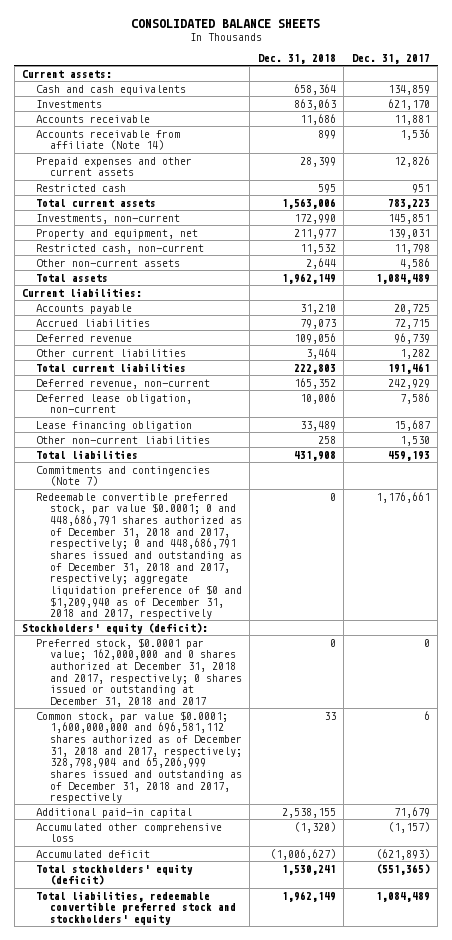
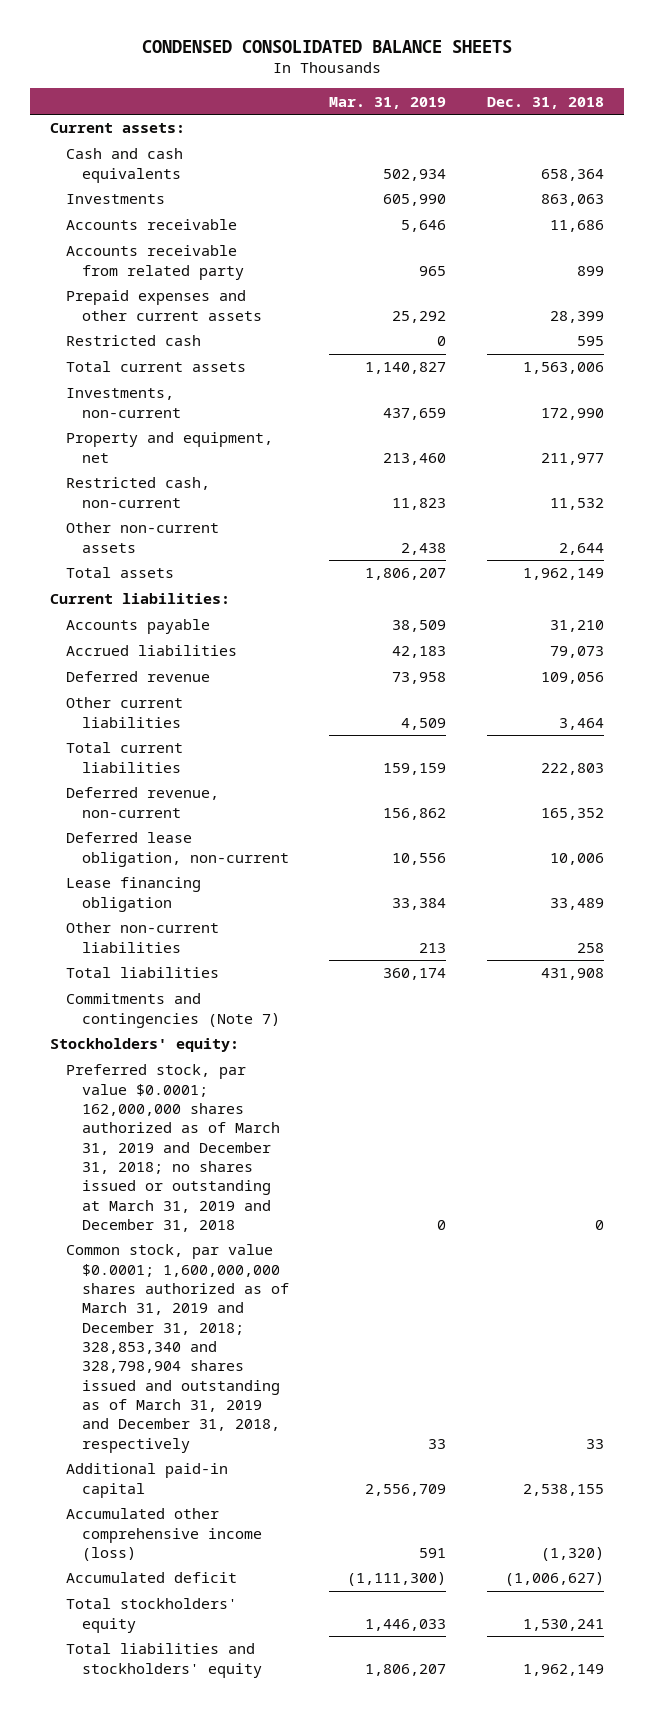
- CONSOLIDATED BALANCE SHEETS
+ CONDENSED CONSOLIDATED BALANCE SHEETS
- | Dec. 31, 2018 | Dec. 31, 2017
+ | Mar. 31, 2019 | Dec. 31, 2018
- Accounts receivable from affiliate (Note 14) | 899 | 1,536
+ Accounts receivable from related party | 965 | 899
- Redeemable convertible preferred stock, par value $0.0001; 0 and 448,686,791 shares authorized as of December 31, 2018 and 2017, respectively; 0 and 448,686,791 shares issued and outstanding as of December 31, 2018 and 2017, respectively; aggregate liquidation preference of $0 and $1,209,940 as of December 31, 2018 and 2017, respectively | 0 | 1,176,661
- Stockholders' equity (deficit):
- Preferred stock, $0.0001 par value; 162,000,000 and 0 shares authorized at December 31, 2018 and 2017, respectively; 0 shares issued or outstanding at December 31, 2018 and 2017 | 0 | 0
- Common stock, par value $0.0001; 1,600,000,000 and 696,581,112 shares authorized as of December 31, 2018 and 2017, respectively; 328,798,904 and 65,206,999 shares issued and outstanding as of December 31, 2018 and 2017, respectively | 33 | 6
+ Stockholders' equity:
+ Preferred stock, par value $0.0001; 162,000,000 shares authorized as of March 31, 2019 and December 31, 2018; no shares issued or outstanding at March 31, 2019 and December 31, 2018 | 0 | 0
+ Common stock, par value $0.0001; 1,600,000,000 shares authorized as of March 31, 2019 and December 31, 2018; 328,853,340 and 328,798,904 shares issued and outstanding as of March 31, 2019 and December 31, 2018, respectively | 33 | 33
- Accumulated other comprehensive loss | (1,320) | (1,157)
+ Accumulated other comprehensive income (loss) | 591 | (1,320)
- Total stockholders' equity (deficit) | 1,530,241 | (551,365)
- Total liabilities, redeemable convertible preferred stock and stockholders' equity | 1,962,149 | 1,084,489
+ Total stockholders' equity | 1,446,033 | 1,530,241
+ Total liabilities and stockholders' equity | 1,806,207 | 1,962,149

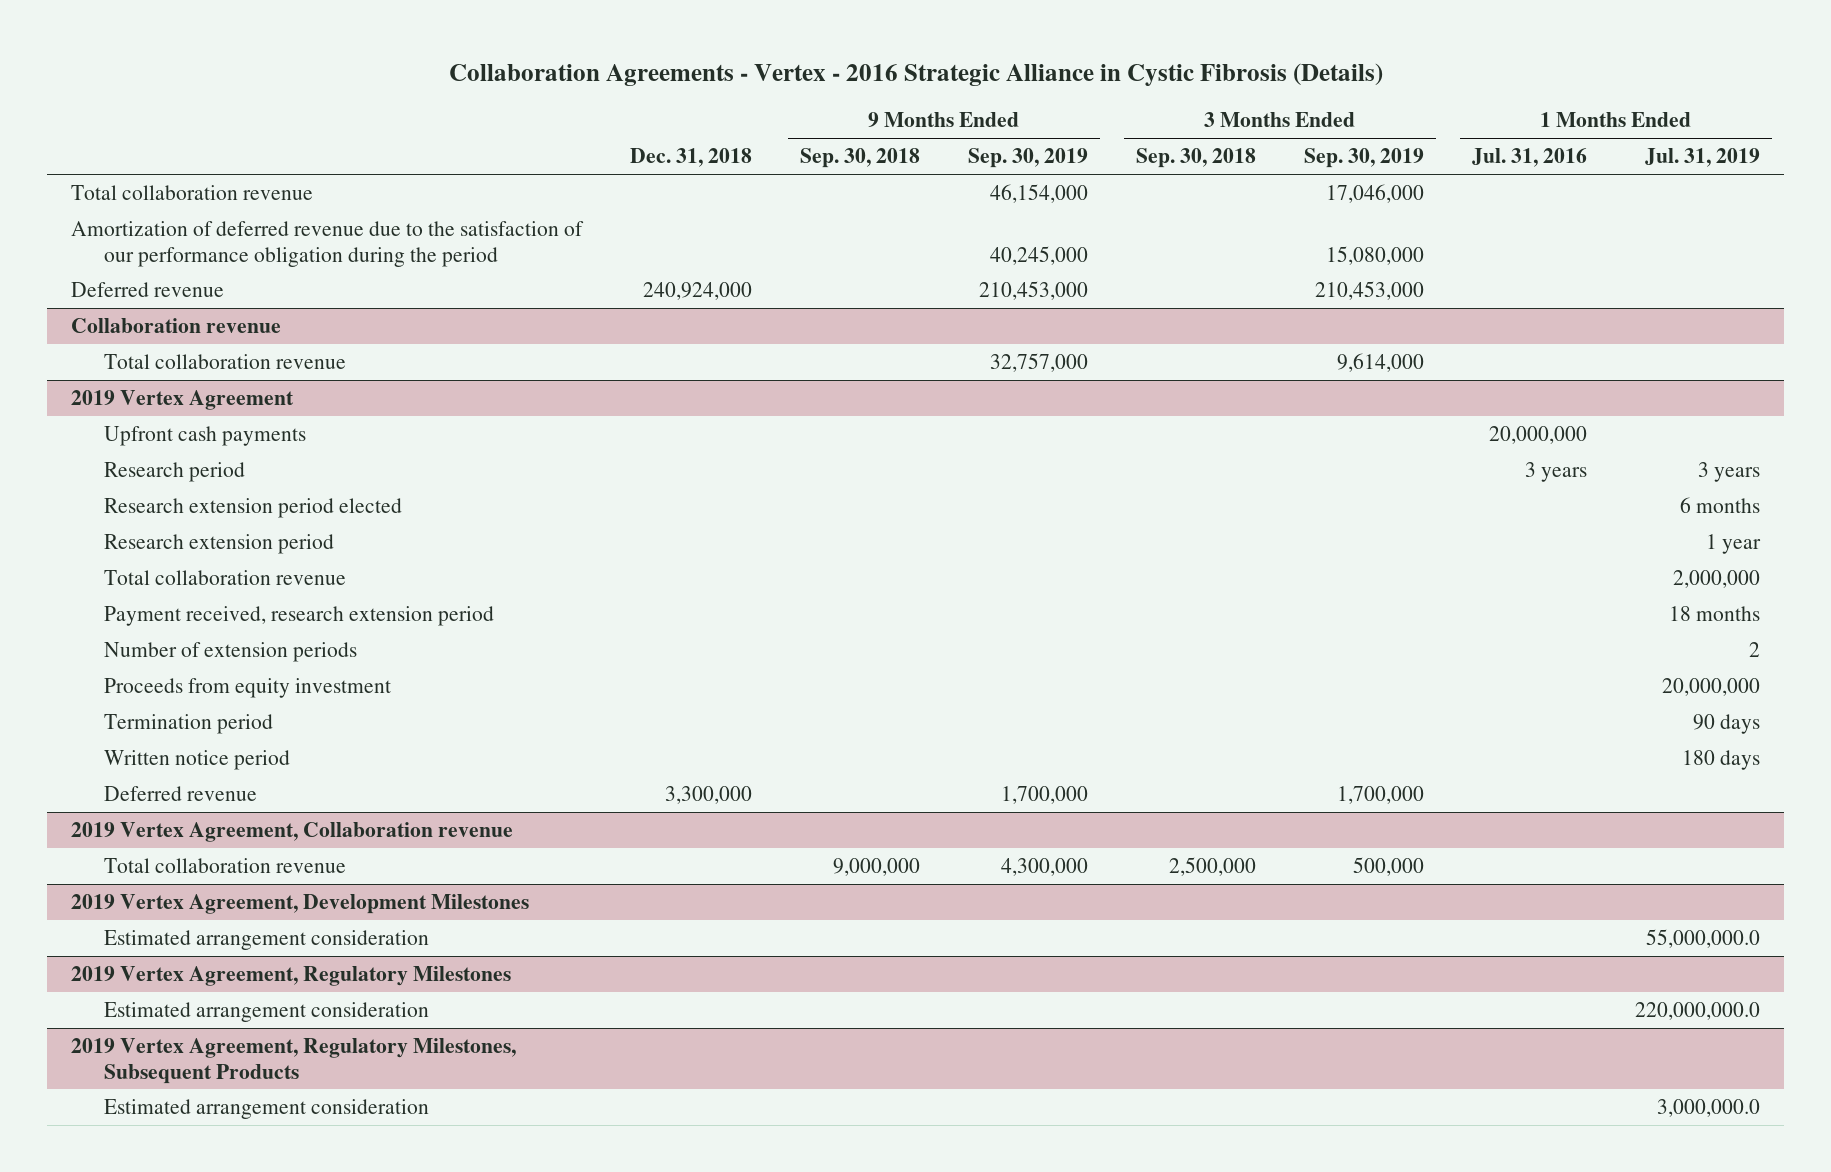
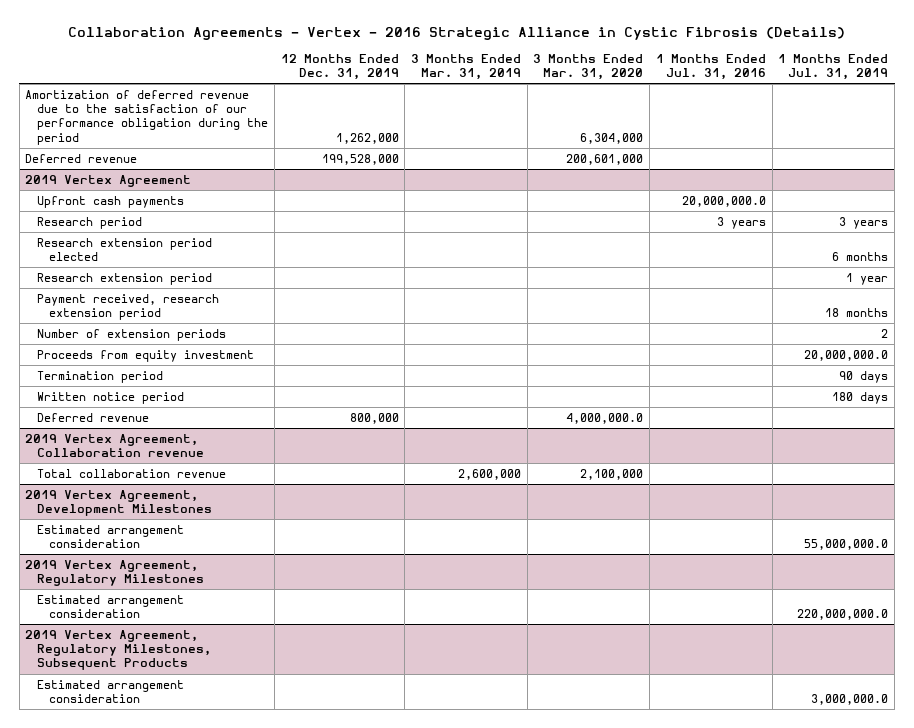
- | Dec. 31, 2018 | 9 Months Ended Sep. 30, 2018 | 9 Months Ended Sep. 30, 2019 | 3 Months Ended Sep. 30, 2018 | 3 Months Ended Sep. 30, 2019 | 1 Months Ended Jul. 31, 2016 | 1 Months Ended Jul. 31, 2019
+ | 12 Months Ended Dec. 31, 2019 | 3 Months Ended Mar. 31, 2019 | 3 Months Ended Mar. 31, 2020 | 1 Months Ended Jul. 31, 2016 | 1 Months Ended Jul. 31, 2019
- Total collaboration revenue | | | 46,154,000 | | 17,046,000 | |
- Collaboration revenue
- Total collaboration revenue | | | 32,757,000 | | 9,614,000 | |
@ 2019 Vertex Agreement
- Upfront cash payments | | | | | | 20,000,000 |
+ Upfront cash payments | | | | 20,000,000.0 |
- Total collaboration revenue | | | | | | | 2,000,000
- Proceeds from equity investment | | | | | | | 20,000,000
+ Proceeds from equity investment | | | | | 20,000,000.0

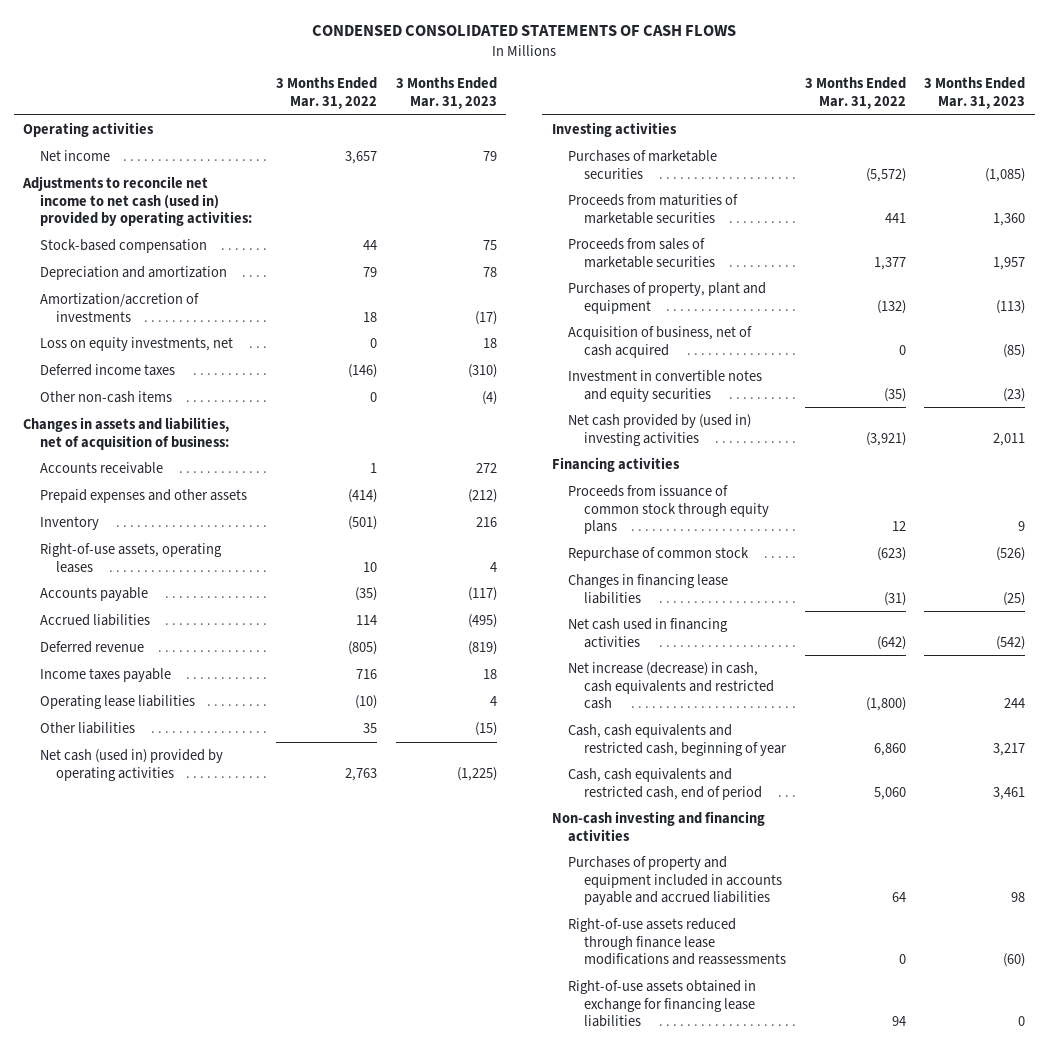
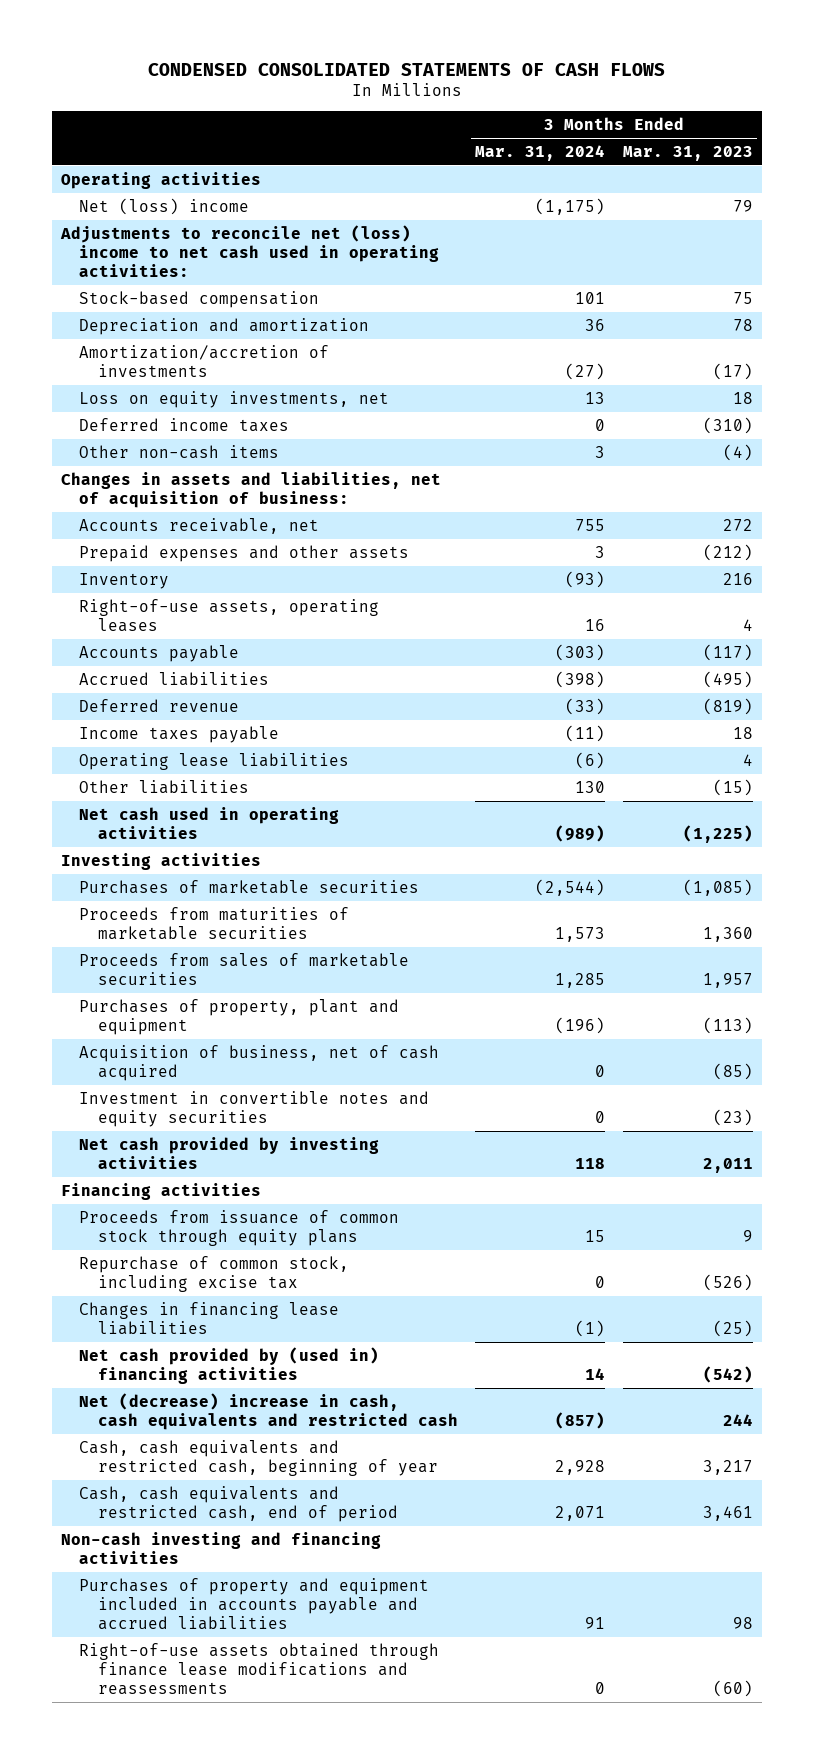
- | 3 Months Ended Mar. 31, 2022 | 3 Months Ended Mar. 31, 2023
+ | 3 Months Ended Mar. 31, 2024 | 3 Months Ended Mar. 31, 2023
- Net income | 3,657 | 79
- Adjustments to reconcile net income to net cash (used in) provided by operating activities:
+ Net (loss) income | (1,175) | 79
+ Adjustments to reconcile net (loss) income to net cash used in operating activities:
- Accounts receivable | 1 | 272
+ Accounts receivable, net | 755 | 272
- Net cash (used in) provided by operating activities | 2,763 | (1,225)
+ Net cash used in operating activities | (989) | (1,225)
- Net cash provided by (used in) investing activities | (3,921) | 2,011
+ Net cash provided by investing activities | 118 | 2,011
- Repurchase of common stock | (623) | (526)
+ Repurchase of common stock, including excise tax | 0 | (526)
- Net cash used in financing activities | (642) | (542)
- Net increase (decrease) in cash, cash equivalents and restricted cash | (1,800) | 244
+ Net cash provided by (used in) financing activities | 14 | (542)
+ Net (decrease) increase in cash, cash equivalents and restricted cash | (857) | 244
- Right-of-use assets reduced through finance lease modifications and reassessments | 0 | (60)
- Right-of-use assets obtained in exchange for financing lease liabilities | 94 | 0
+ Right-of-use assets obtained through finance lease modifications and reassessments | 0 | (60)

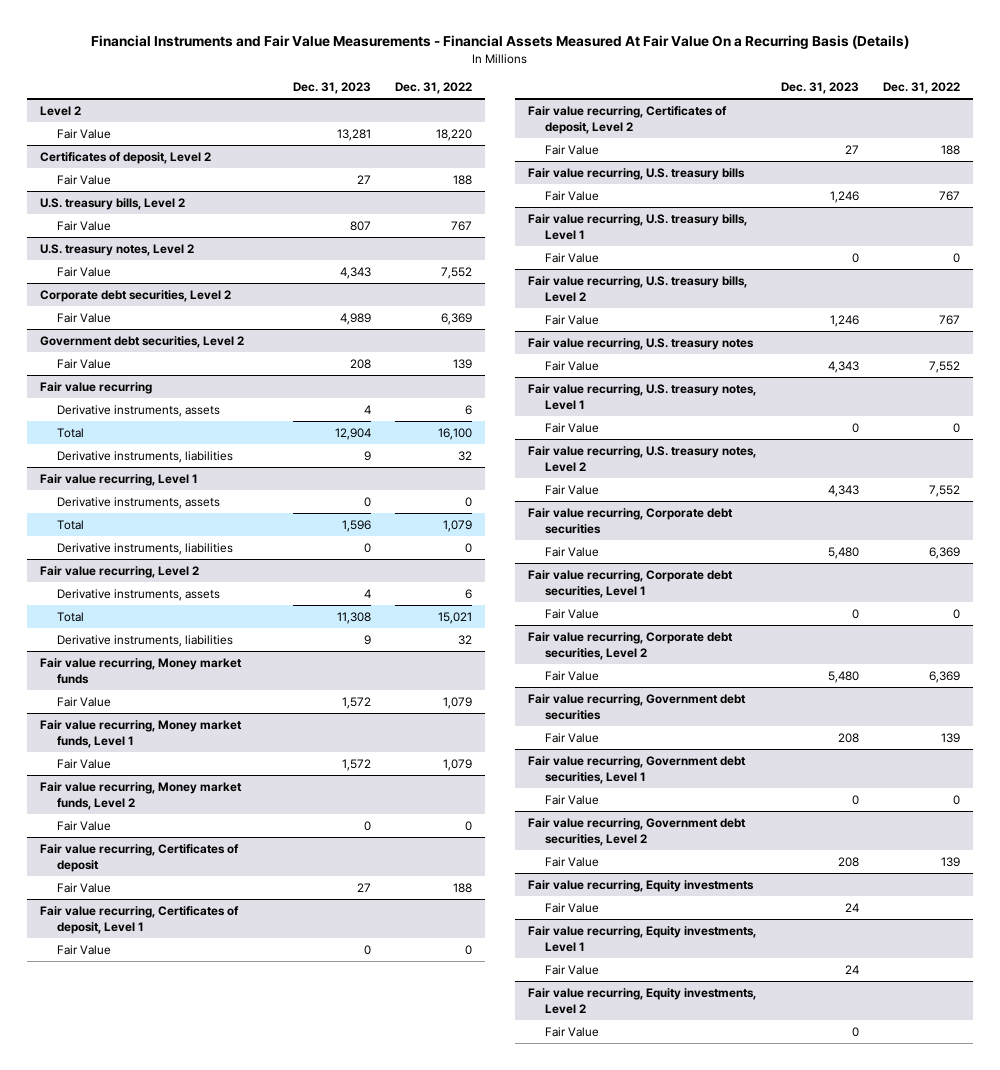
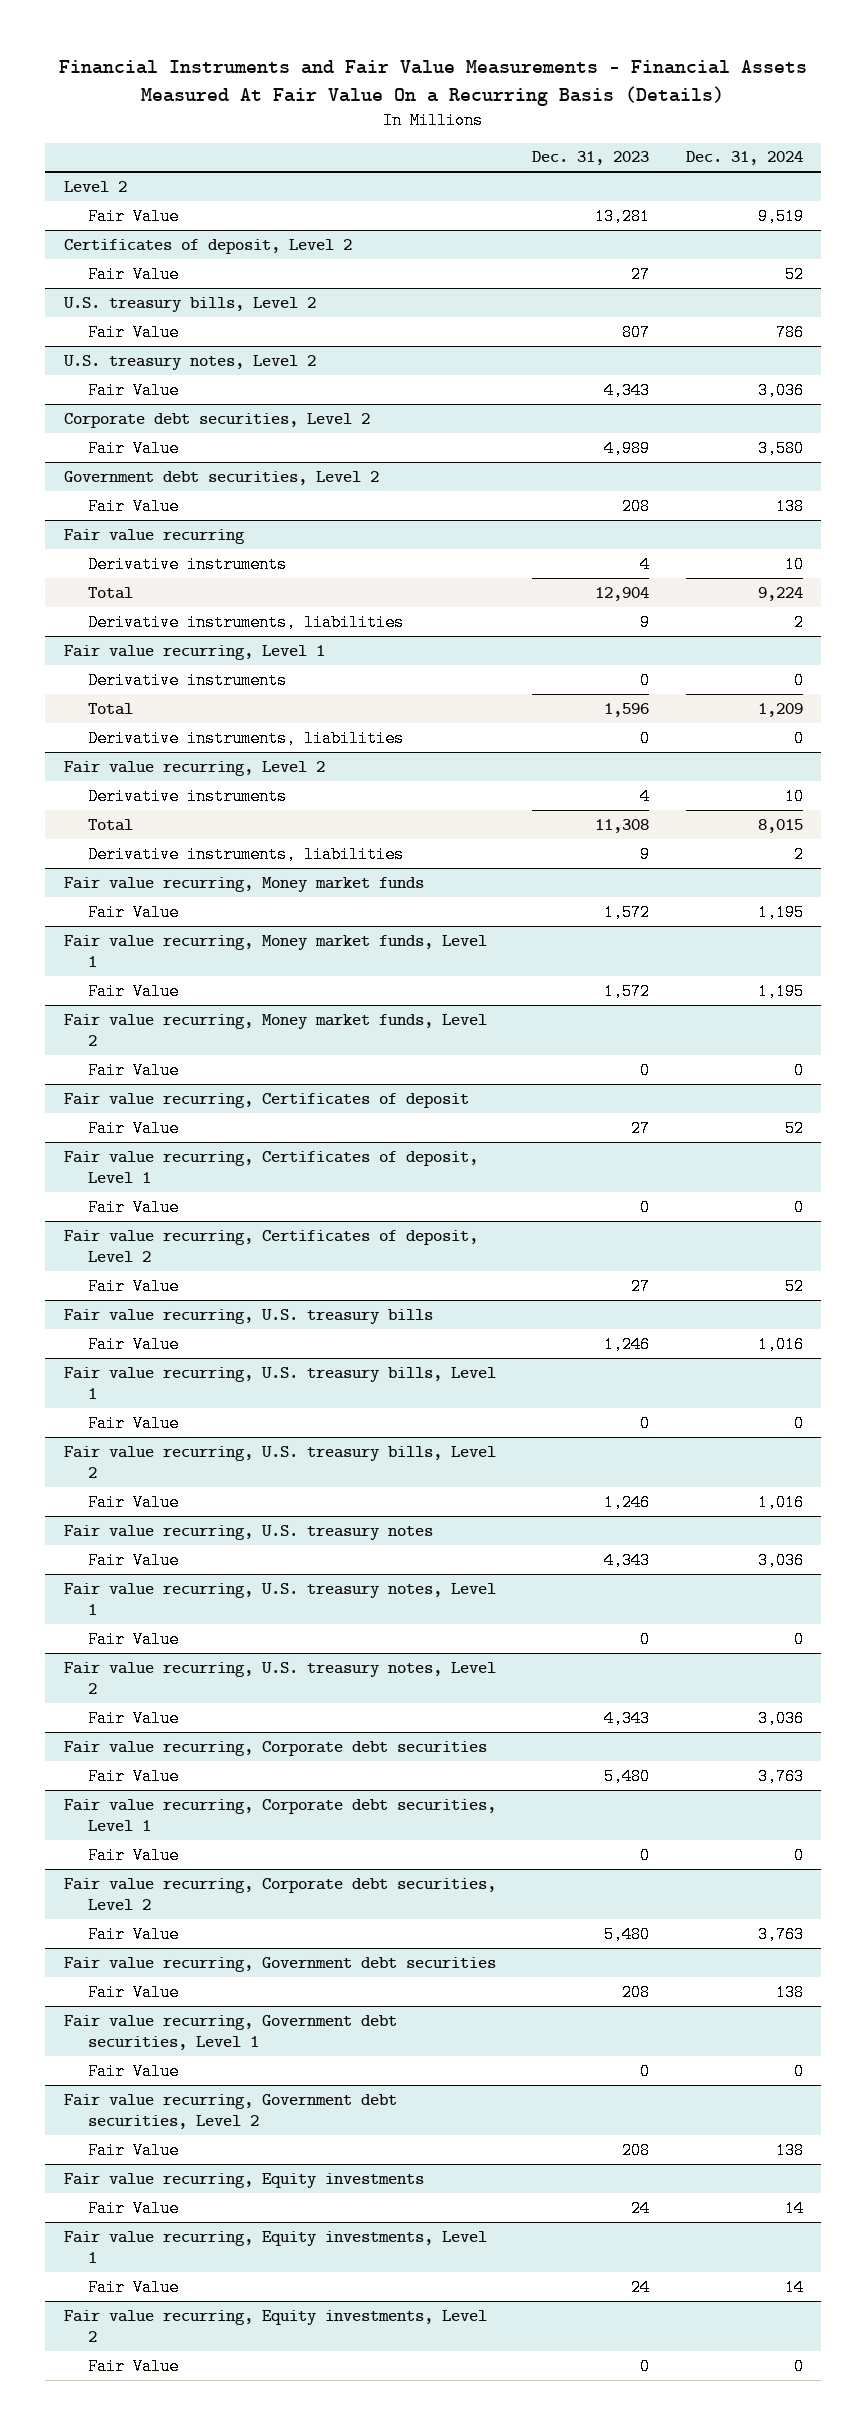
- | Dec. 31, 2023 | Dec. 31, 2022
+ | Dec. 31, 2023 | Dec. 31, 2024
@ Fair value recurring
- Derivative instruments, assets | 4 | 6
+ Derivative instruments | 4 | 10
@ Fair value recurring, Level 1
- Derivative instruments, assets | 0 | 0
+ Derivative instruments | 0 | 0
@ Fair value recurring, Level 2
- Derivative instruments, assets | 4 | 6
+ Derivative instruments | 4 | 10

